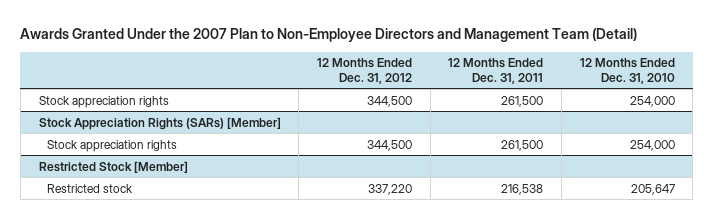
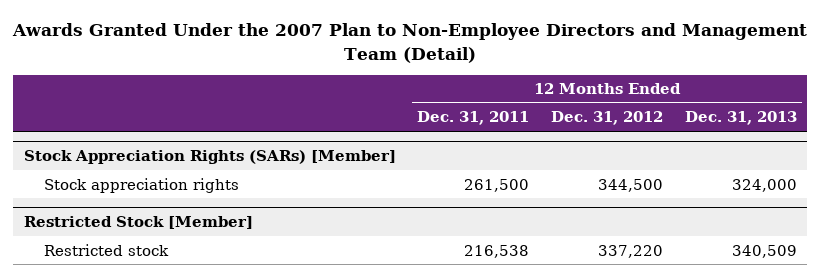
- | 12 Months Ended Dec. 31, 2012 | 12 Months Ended Dec. 31, 2011 | 12 Months Ended Dec. 31, 2010
+ | 12 Months Ended Dec. 31, 2011 | 12 Months Ended Dec. 31, 2012 | 12 Months Ended Dec. 31, 2013
- Stock appreciation rights | 344,500 | 261,500 | 254,000

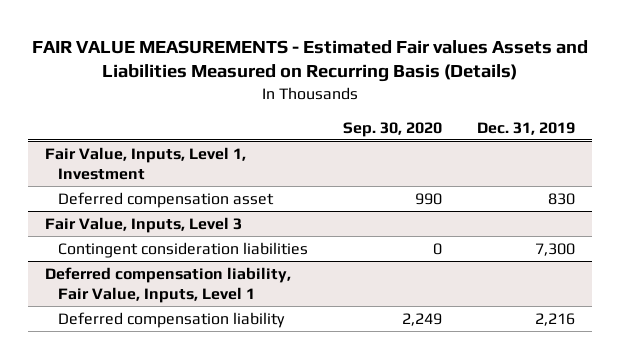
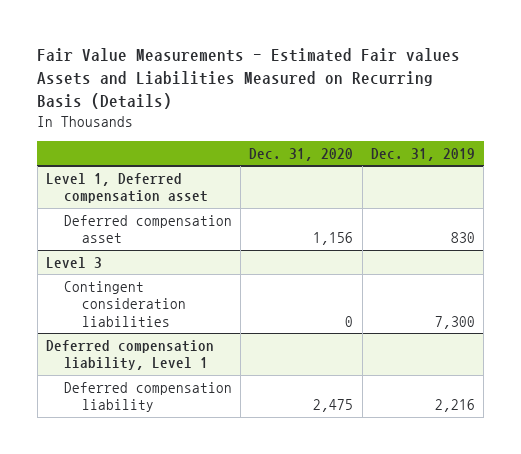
- FAIR VALUE MEASUREMENTS - Estimated Fair values Assets and Liabilities Measured on Recurring Basis (Details)
+ Fair Value Measurements - Estimated Fair values Assets and Liabilities Measured on Recurring Basis (Details)
- | Sep. 30, 2020 | Dec. 31, 2019
+ | Dec. 31, 2020 | Dec. 31, 2019
- Fair Value, Inputs, Level 1, Investment
+ Level 1, Deferred compensation asset
- Fair Value, Inputs, Level 3
+ Level 3
- Deferred compensation liability, Fair Value, Inputs, Level 1
+ Deferred compensation liability, Level 1

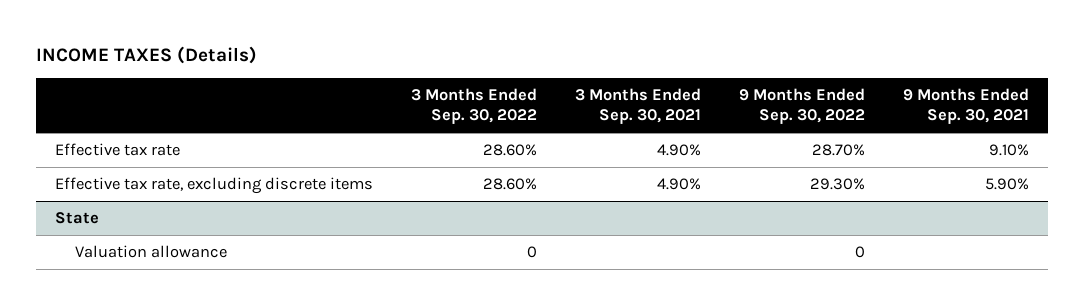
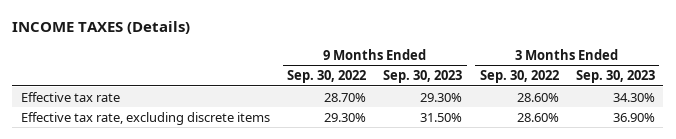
- | 3 Months Ended Sep. 30, 2022 | 3 Months Ended Sep. 30, 2021 | 9 Months Ended Sep. 30, 2022 | 9 Months Ended Sep. 30, 2021
+ | 9 Months Ended Sep. 30, 2022 | 9 Months Ended Sep. 30, 2023 | 3 Months Ended Sep. 30, 2022 | 3 Months Ended Sep. 30, 2023
- State
- Valuation allowance | 0 | | 0 |

